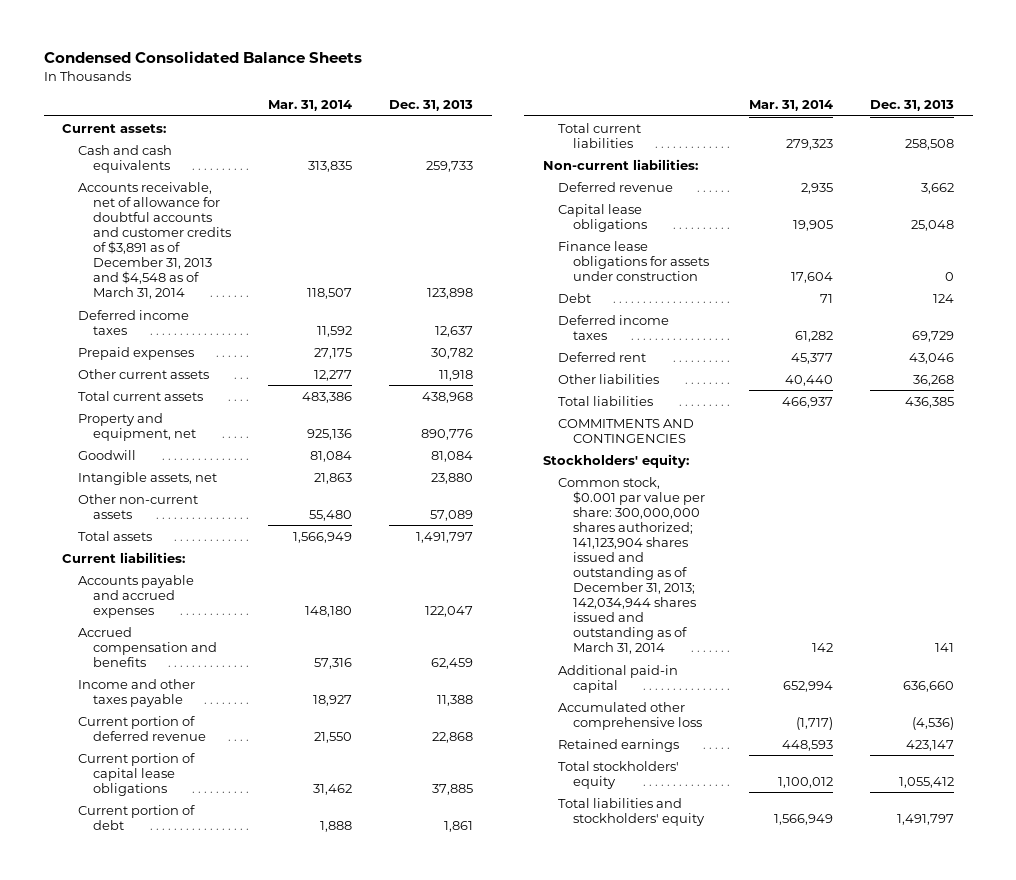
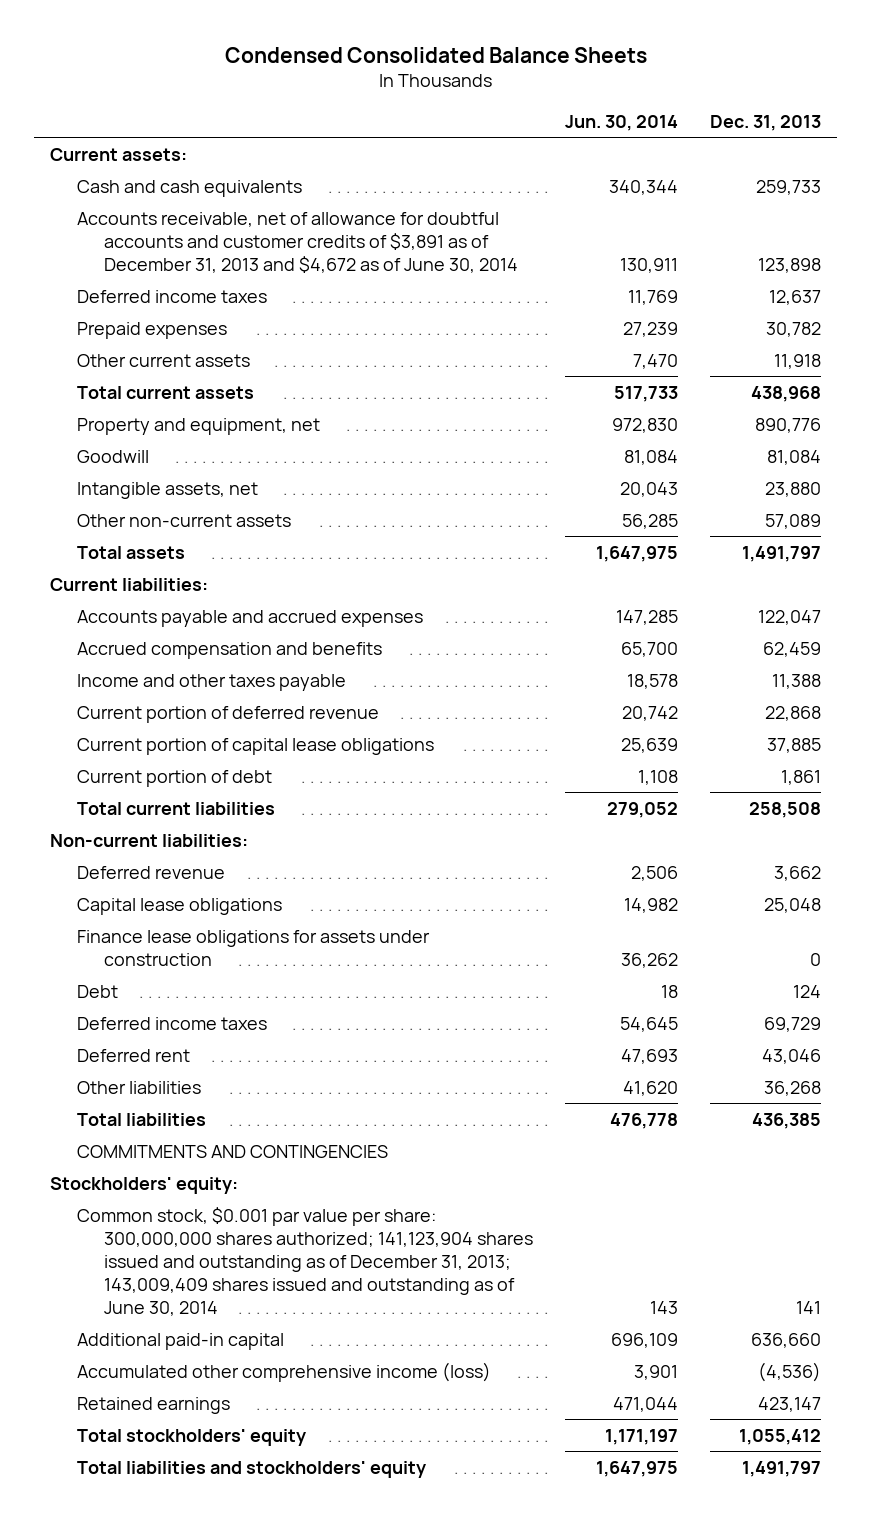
- | Mar. 31, 2014 | Dec. 31, 2013
+ | Jun. 30, 2014 | Dec. 31, 2013
- Accounts receivable, net of allowance for doubtful accounts and customer credits of $3,891 as of December 31, 2013 and $4,548 as of March 31, 2014 | 118,507 | 123,898
+ Accounts receivable, net of allowance for doubtful accounts and customer credits of $3,891 as of December 31, 2013 and $4,672 as of June 30, 2014 | 130,911 | 123,898
- Common stock, $0.001 par value per share: 300,000,000 shares authorized; 141,123,904 shares issued and outstanding as of December 31, 2013; 142,034,944 shares issued and outstanding as of March 31, 2014 | 142 | 141
+ Common stock, $0.001 par value per share: 300,000,000 shares authorized; 141,123,904 shares issued and outstanding as of December 31, 2013; 143,009,409 shares issued and outstanding as of June 30, 2014 | 143 | 141
- Accumulated other comprehensive loss | (1,717) | (4,536)
+ Accumulated other comprehensive income (loss) | 3,901 | (4,536)

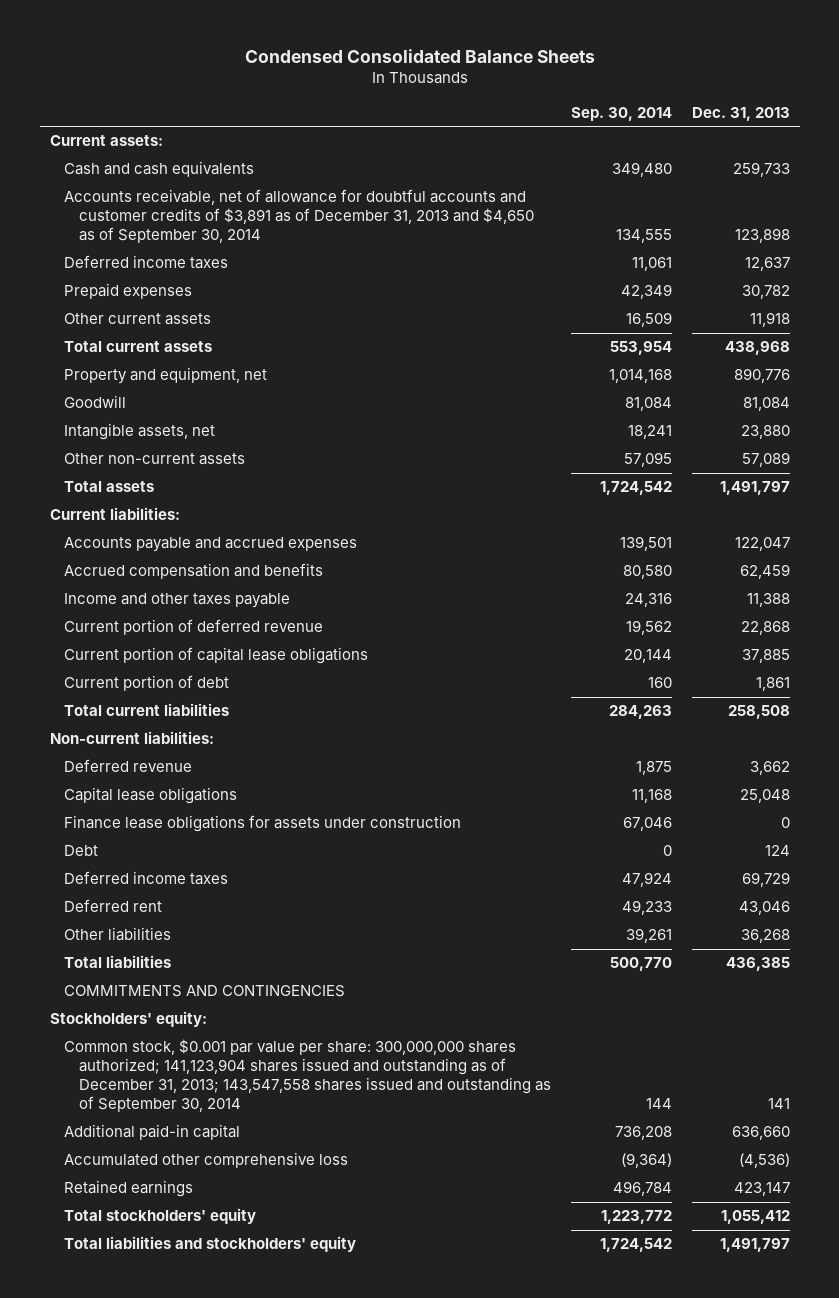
- | Jun. 30, 2014 | Dec. 31, 2013
+ | Sep. 30, 2014 | Dec. 31, 2013
- Accounts receivable, net of allowance for doubtful accounts and customer credits of $3,891 as of December 31, 2013 and $4,672 as of June 30, 2014 | 130,911 | 123,898
+ Accounts receivable, net of allowance for doubtful accounts and customer credits of $3,891 as of December 31, 2013 and $4,650 as of September 30, 2014 | 134,555 | 123,898
- Common stock, $0.001 par value per share: 300,000,000 shares authorized; 141,123,904 shares issued and outstanding as of December 31, 2013; 143,009,409 shares issued and outstanding as of June 30, 2014 | 143 | 141
+ Common stock, $0.001 par value per share: 300,000,000 shares authorized; 141,123,904 shares issued and outstanding as of December 31, 2013; 143,547,558 shares issued and outstanding as of September 30, 2014 | 144 | 141
- Accumulated other comprehensive income (loss) | 3,901 | (4,536)
+ Accumulated other comprehensive loss | (9,364) | (4,536)

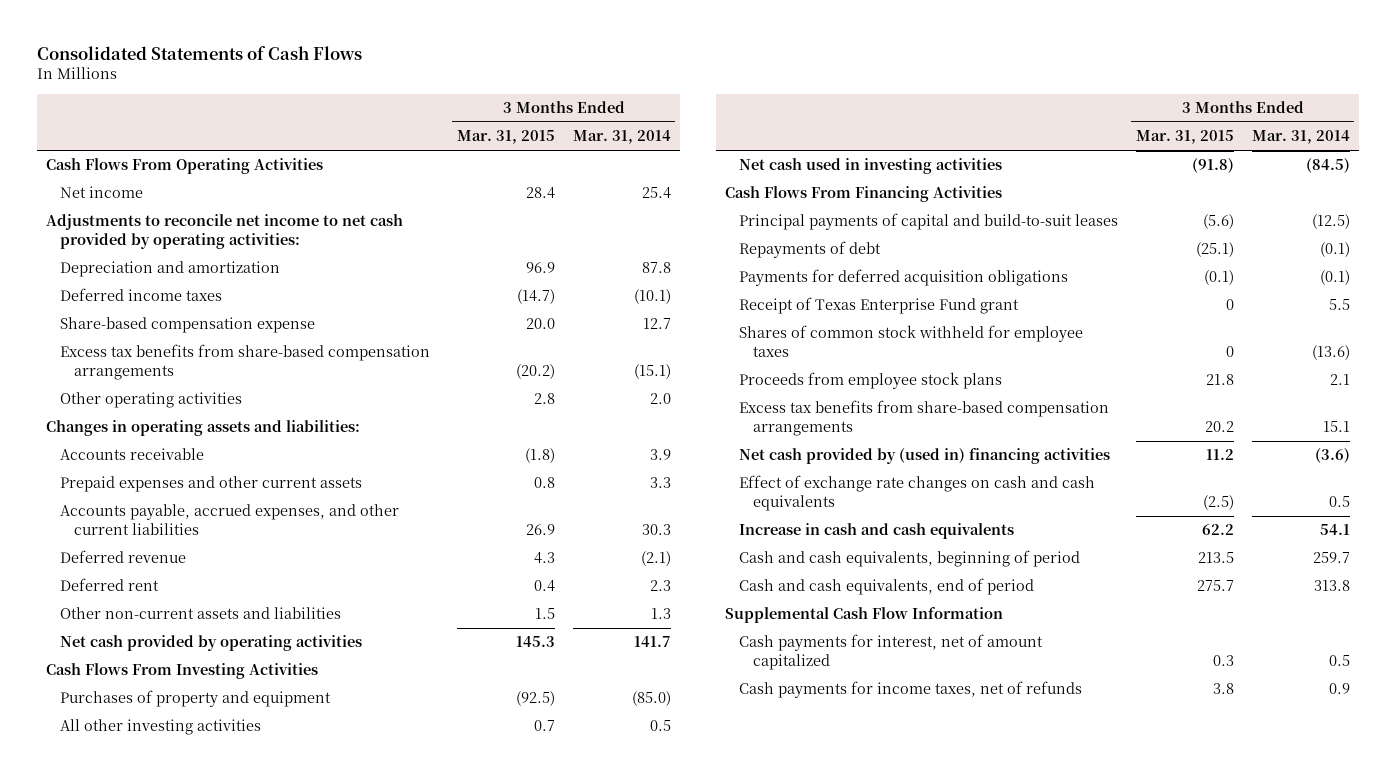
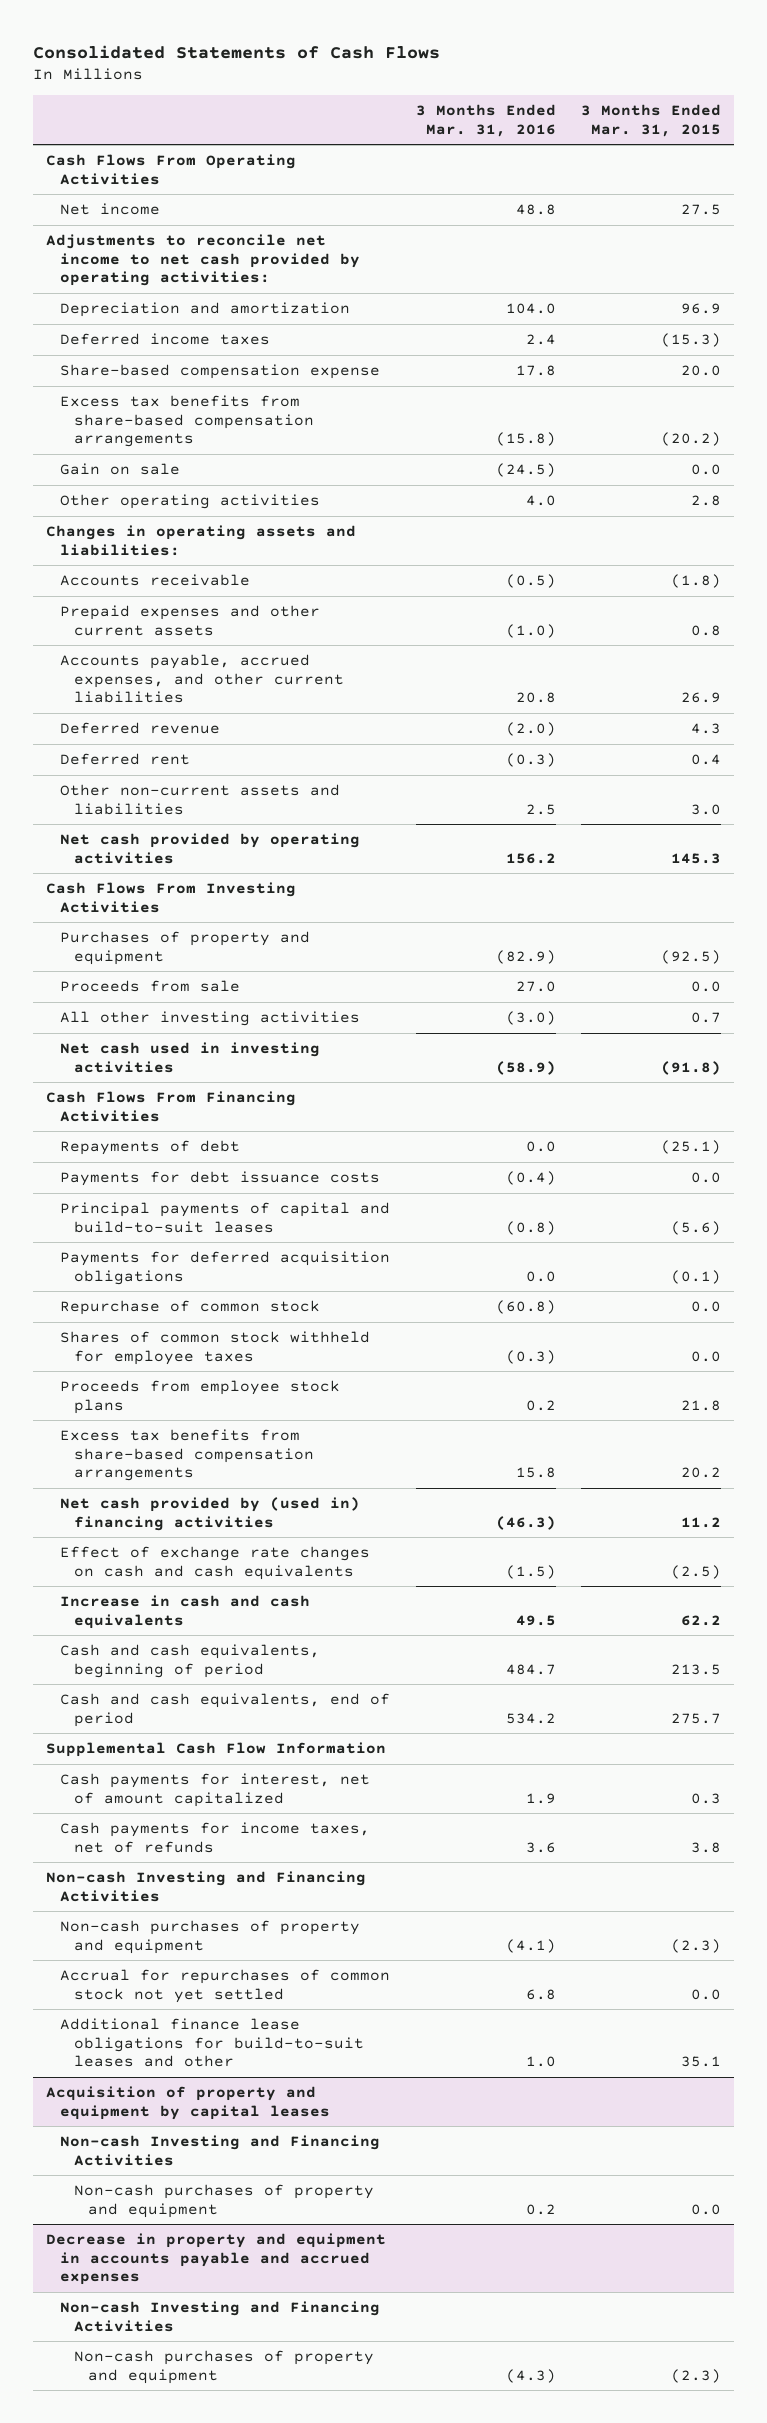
- | 3 Months Ended Mar. 31, 2015 | 3 Months Ended Mar. 31, 2014
+ | 3 Months Ended Mar. 31, 2016 | 3 Months Ended Mar. 31, 2015
- Net income | 28.4 | 25.4
+ Net income | 48.8 | 27.5
- Deferred income taxes | (14.7) | (10.1)
+ Deferred income taxes | 2.4 | (15.3)
+ Gain on sale | (24.5) | 0.0
- Other non-current assets and liabilities | 1.5 | 1.3
+ Other non-current assets and liabilities | 2.5 | 3.0
+ Proceeds from sale | 27.0 | 0.0
+ Payments for debt issuance costs | (0.4) | 0.0
moved down: Principal payments of capital and build-to-suit leases | (0.8) | (5.6)
- Receipt of Texas Enterprise Fund grant | 0 | 5.5
- Shares of common stock withheld for employee taxes | 0 | (13.6)
+ Repurchase of common stock | (60.8) | 0.0
+ Shares of common stock withheld for employee taxes | (0.3) | 0.0
+ Non-cash Investing and Financing Activities
+ Non-cash purchases of property and equipment | (4.1) | (2.3)
+ Accrual for repurchases of common stock not yet settled | 6.8 | 0.0
+ Additional finance lease obligations for build-to-suit leases and other | 1.0 | 35.1
+ Acquisition of property and equipment by capital leases
+ Non-cash Investing and Financing Activities
+ Non-cash purchases of property and equipment | 0.2 | 0.0
+ Decrease in property and equipment in accounts payable and accrued expenses
+ Non-cash Investing and Financing Activities
+ Non-cash purchases of property and equipment | (4.3) | (2.3)

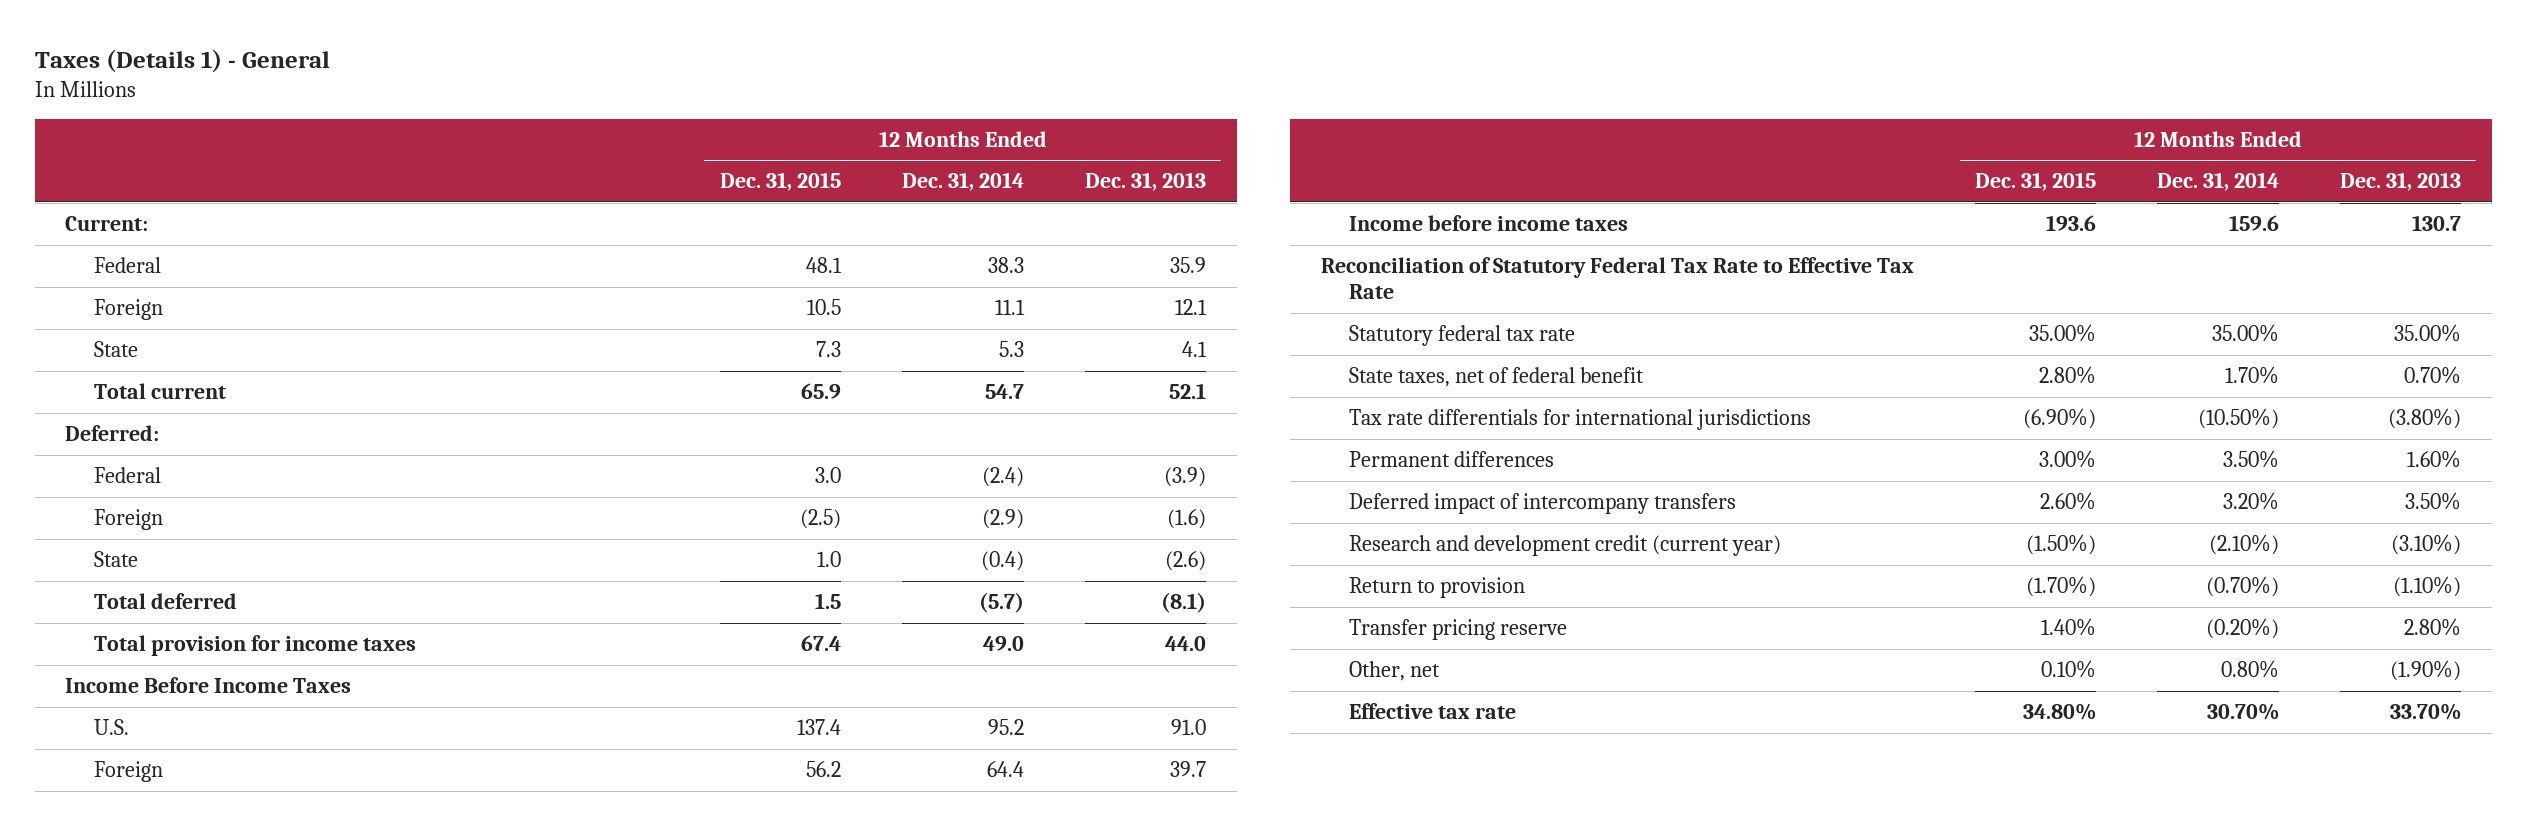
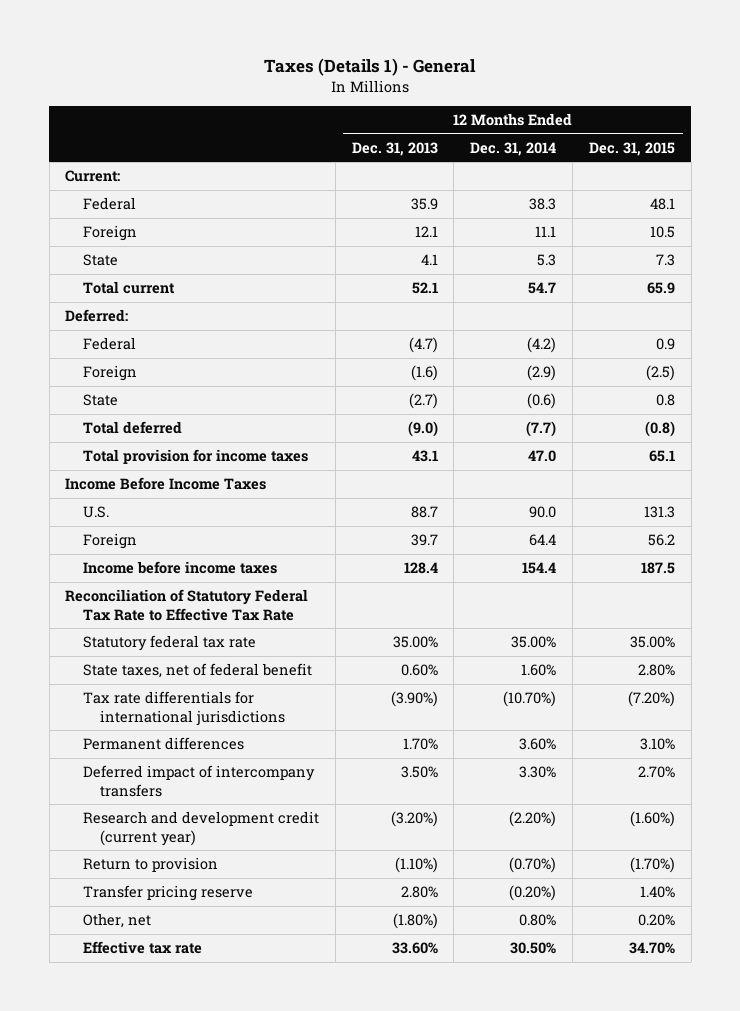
- | 12 Months Ended Dec. 31, 2015 | 12 Months Ended Dec. 31, 2014 | 12 Months Ended Dec. 31, 2013
+ | 12 Months Ended Dec. 31, 2013 | 12 Months Ended Dec. 31, 2014 | 12 Months Ended Dec. 31, 2015
- Federal | 3.0 | (2.4) | (3.9)
+ Federal | (4.7) | (4.2) | 0.9
- State | 1.0 | (0.4) | (2.6)
- Total deferred | 1.5 | (5.7) | (8.1)
- Total provision for income taxes | 67.4 | 49.0 | 44.0
+ State | (2.7) | (0.6) | 0.8
+ Total deferred | (9.0) | (7.7) | (0.8)
+ Total provision for income taxes | 43.1 | 47.0 | 65.1
- U.S. | 137.4 | 95.2 | 91.0
+ U.S. | 88.7 | 90.0 | 131.3
- Income before income taxes | 193.6 | 159.6 | 130.7
+ Income before income taxes | 128.4 | 154.4 | 187.5
- State taxes, net of federal benefit | 2.80% | 1.70% | 0.70%
- Tax rate differentials for international jurisdictions | (6.90%) | (10.50%) | (3.80%)
- Permanent differences | 3.00% | 3.50% | 1.60%
- Deferred impact of intercompany transfers | 2.60% | 3.20% | 3.50%
- Research and development credit (current year) | (1.50%) | (2.10%) | (3.10%)
+ State taxes, net of federal benefit | 0.60% | 1.60% | 2.80%
+ Tax rate differentials for international jurisdictions | (3.90%) | (10.70%) | (7.20%)
+ Permanent differences | 1.70% | 3.60% | 3.10%
+ Deferred impact of intercompany transfers | 3.50% | 3.30% | 2.70%
+ Research and development credit (current year) | (3.20%) | (2.20%) | (1.60%)
- Other, net | 0.10% | 0.80% | (1.90%)
- Effective tax rate | 34.80% | 30.70% | 33.70%
+ Other, net | (1.80%) | 0.80% | 0.20%
+ Effective tax rate | 33.60% | 30.50% | 34.70%

